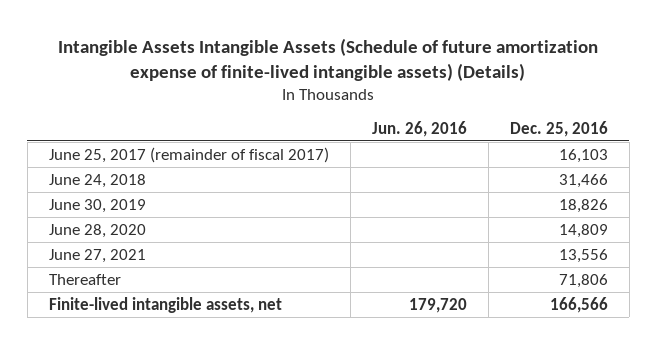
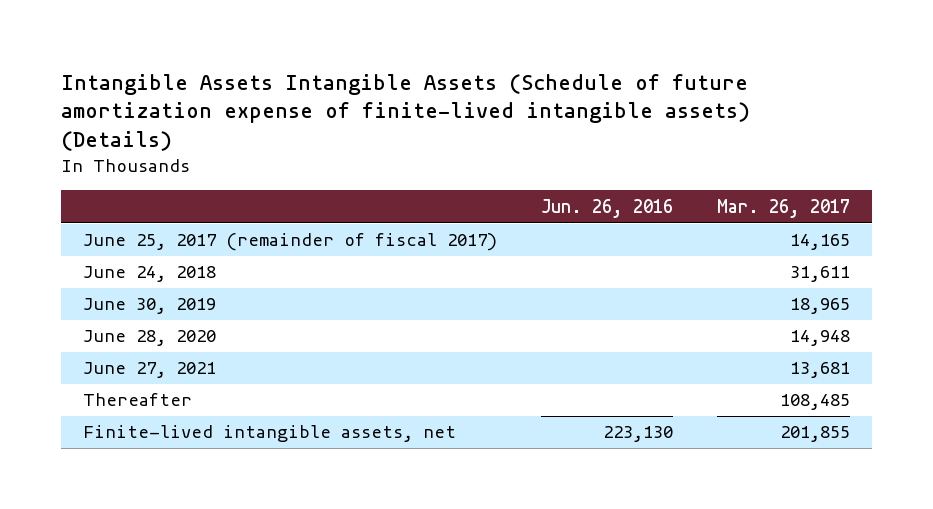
- | Jun. 26, 2016 | Dec. 25, 2016
+ | Jun. 26, 2016 | Mar. 26, 2017
- Finite-lived intangible assets, net | 179,720 | 166,566
+ Finite-lived intangible assets, net | 223,130 | 201,855

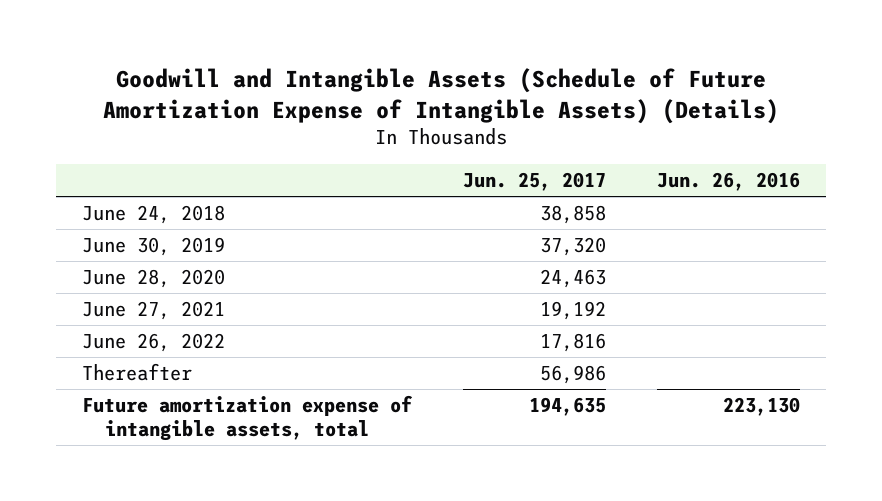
- Intangible Assets Intangible Assets (Schedule of future amortization expense of finite-lived intangible assets) (Details)
+ Goodwill and Intangible Assets (Schedule of Future Amortization Expense of Intangible Assets) (Details)
- | Jun. 26, 2016 | Mar. 26, 2017
+ | Jun. 25, 2017 | Jun. 26, 2016
- June 25, 2017 (remainder of fiscal 2017) | | 14,165
+ June 26, 2022 | 17,816 |
- Finite-lived intangible assets, net | 223,130 | 201,855
+ Future amortization expense of intangible assets, total | 194,635 | 223,130

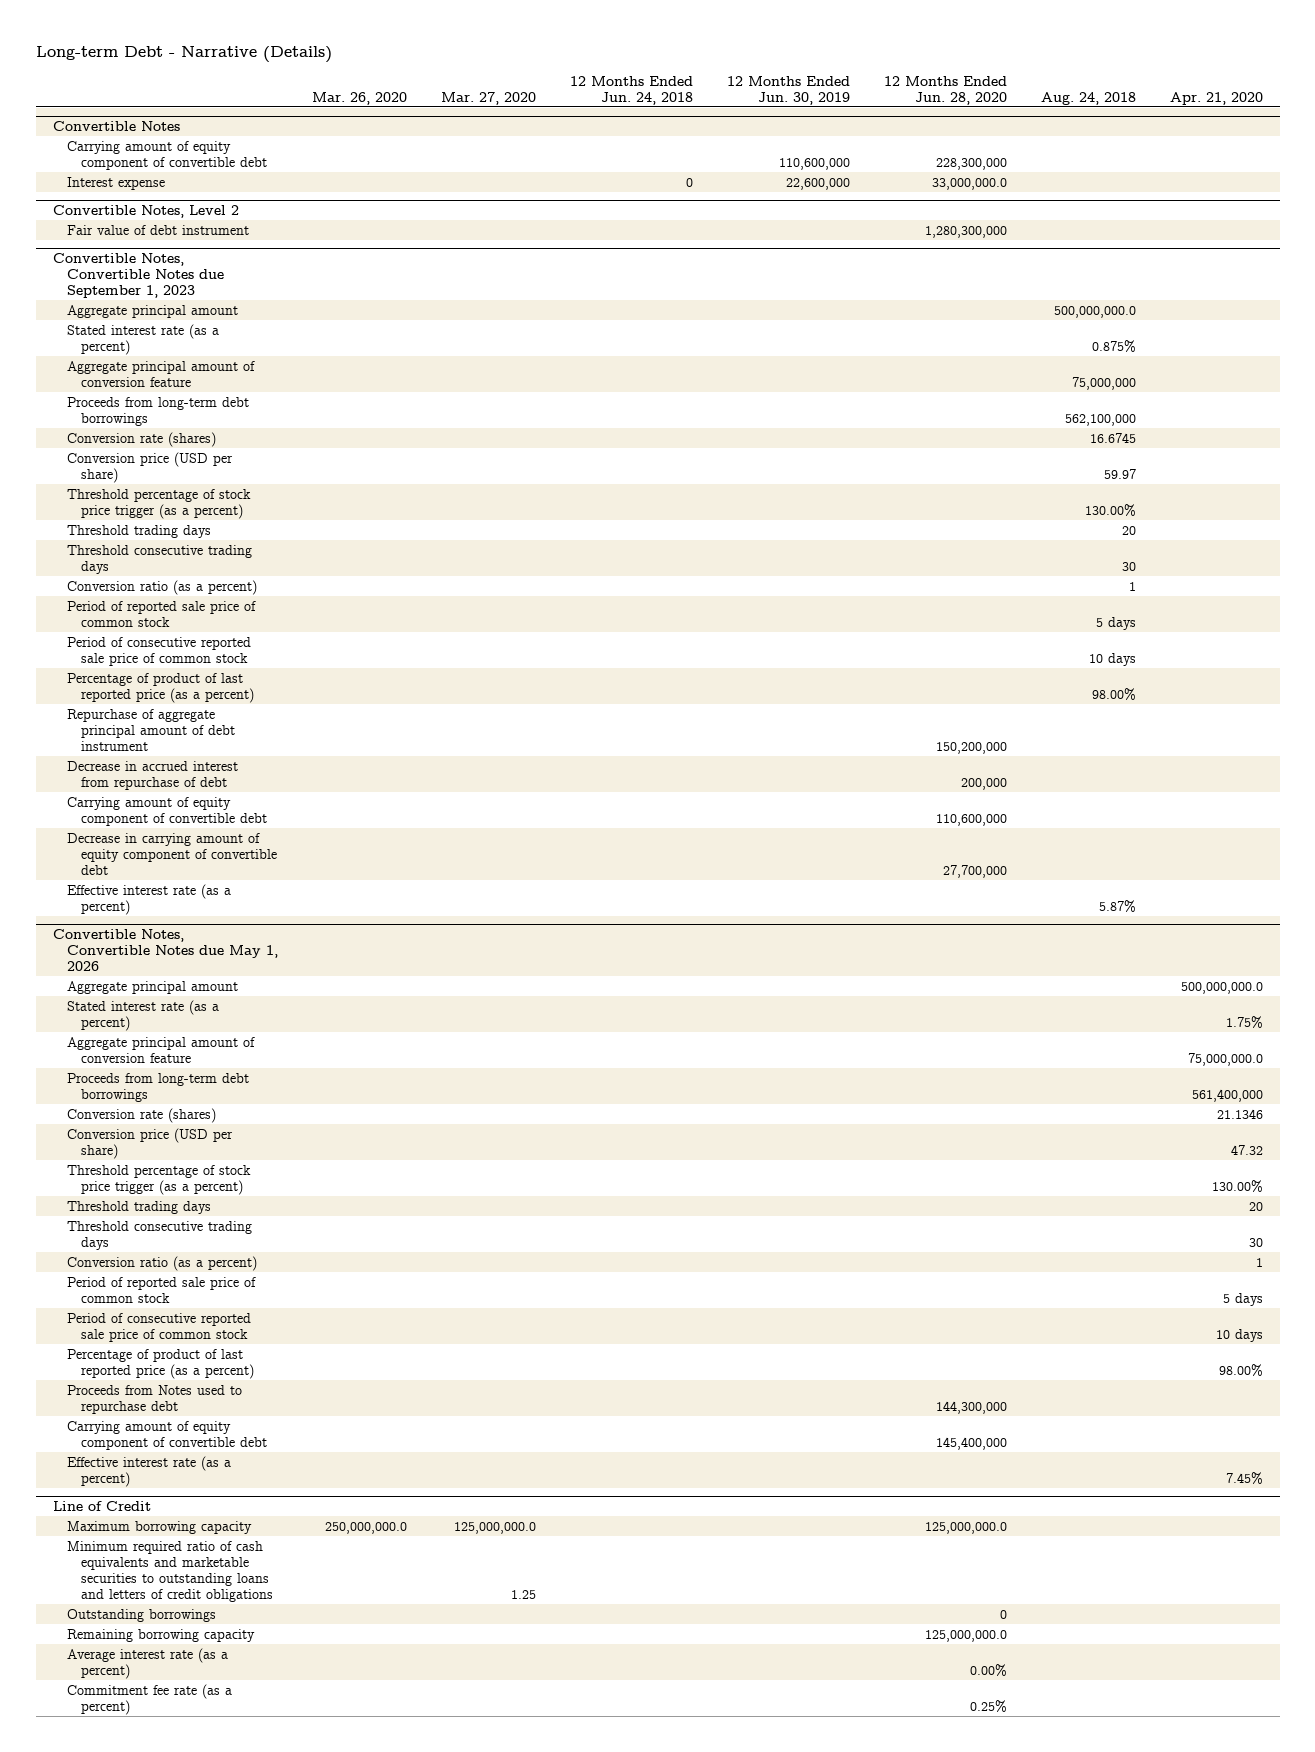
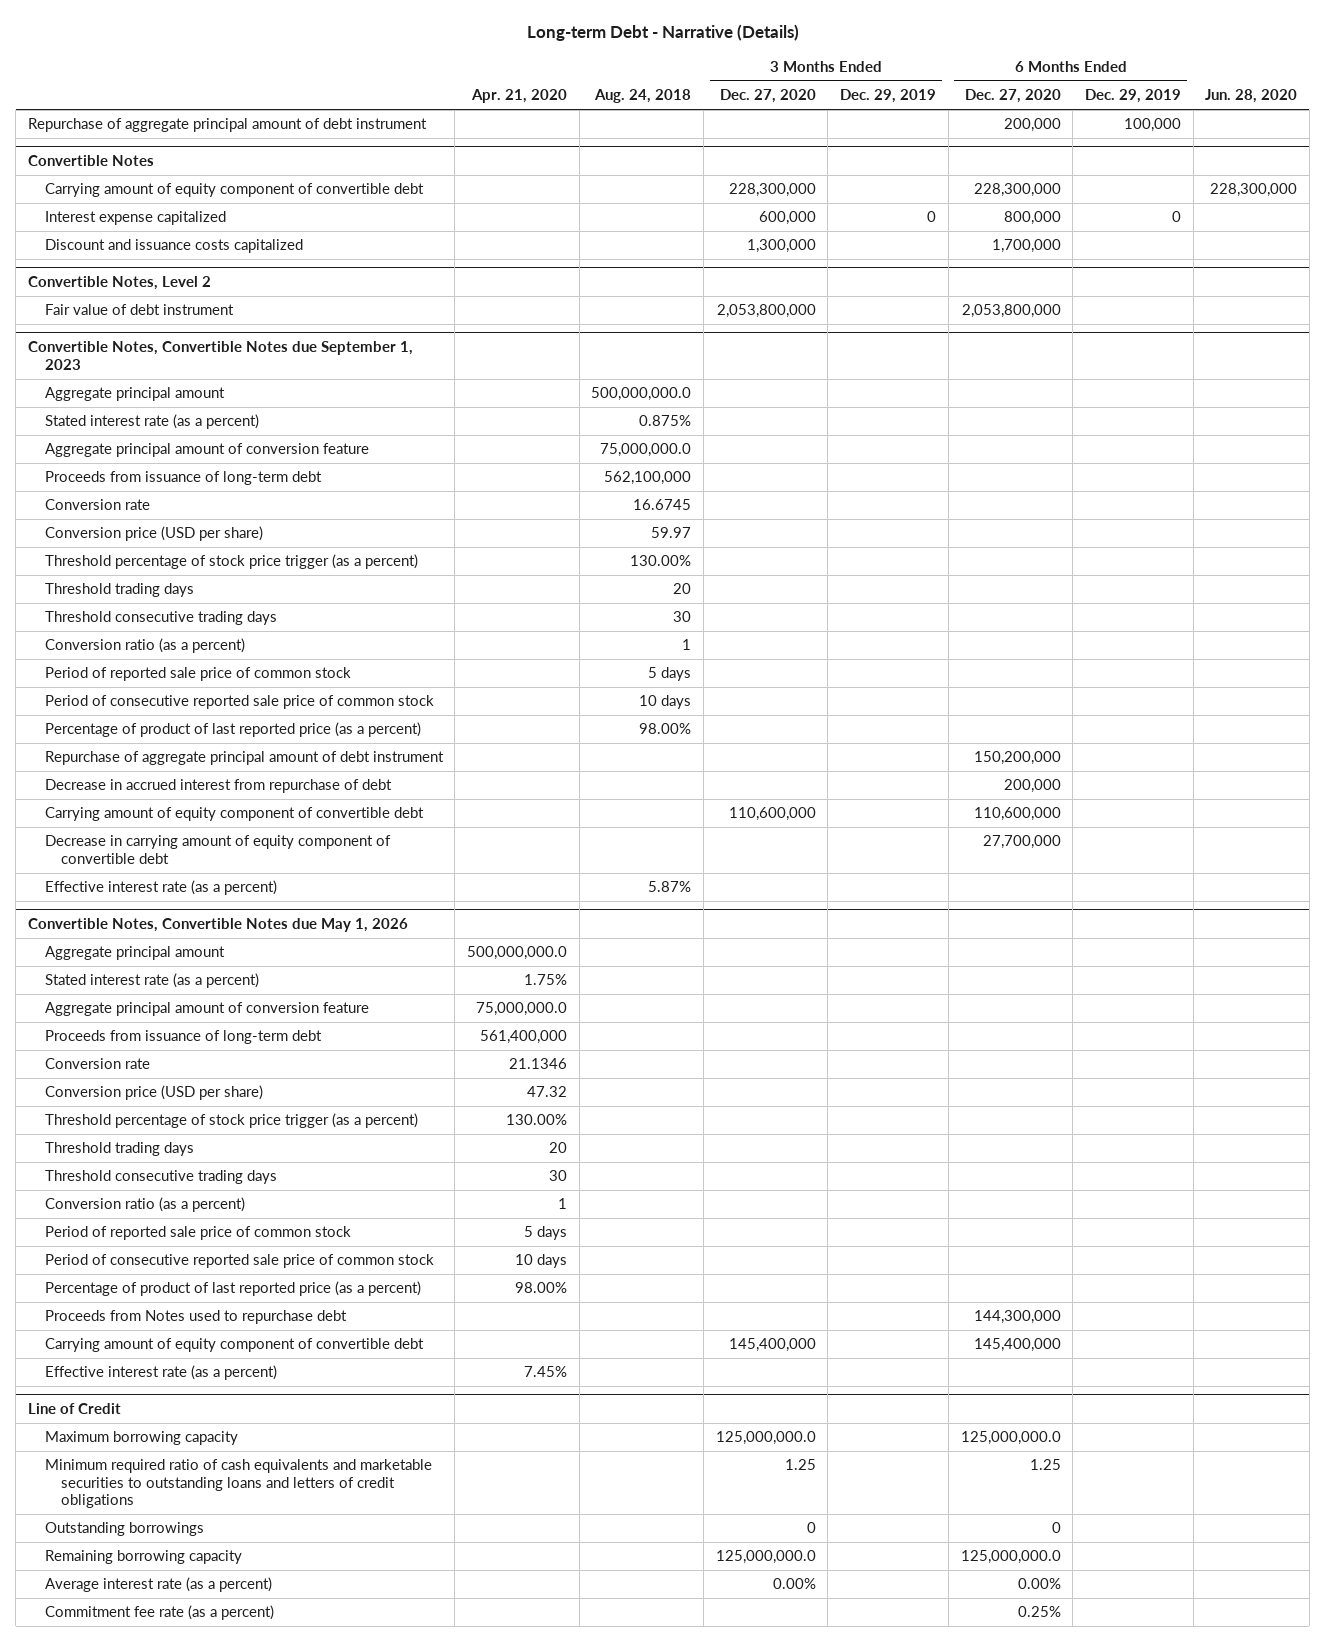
- | Mar. 26, 2020 | Mar. 27, 2020 | 12 Months Ended Jun. 24, 2018 | 12 Months Ended Jun. 30, 2019 | 12 Months Ended Jun. 28, 2020 | Aug. 24, 2018 | Apr. 21, 2020
+ | Apr. 21, 2020 | Aug. 24, 2018 | 3 Months Ended Dec. 27, 2020 | 3 Months Ended Dec. 29, 2019 | 6 Months Ended Dec. 27, 2020 | 6 Months Ended Dec. 29, 2019 | Jun. 28, 2020
+ Repurchase of aggregate principal amount of debt instrument | | | | | 200,000 | 100,000 |
@ Convertible Notes
- Interest expense | | | 0 | 22,600,000 | 33,000,000.0 | |
+ Interest expense capitalized | | | 600,000 | 0 | 800,000 | 0 |
+ Discount and issuance costs capitalized | | | 1,300,000 | | 1,700,000 | |
@ Convertible Notes, Convertible Notes due September 1, 2023
- Aggregate principal amount of conversion feature | | | | | | 75,000,000 |
- Proceeds from long-term debt borrowings | | | | | | 562,100,000 |
- Conversion rate (shares) | | | | | | 16.6745 |
+ Aggregate principal amount of conversion feature | | 75,000,000.0 | | | | |
+ Proceeds from issuance of long-term debt | | 562,100,000 | | | | |
+ Conversion rate | | 16.6745 | | | | |
@ Convertible Notes, Convertible Notes due May 1, 2026
- Proceeds from long-term debt borrowings | | | | | | | 561,400,000
- Conversion rate (shares) | | | | | | | 21.1346
+ Proceeds from issuance of long-term debt | 561,400,000 | | | | | |
+ Conversion rate | 21.1346 | | | | | |

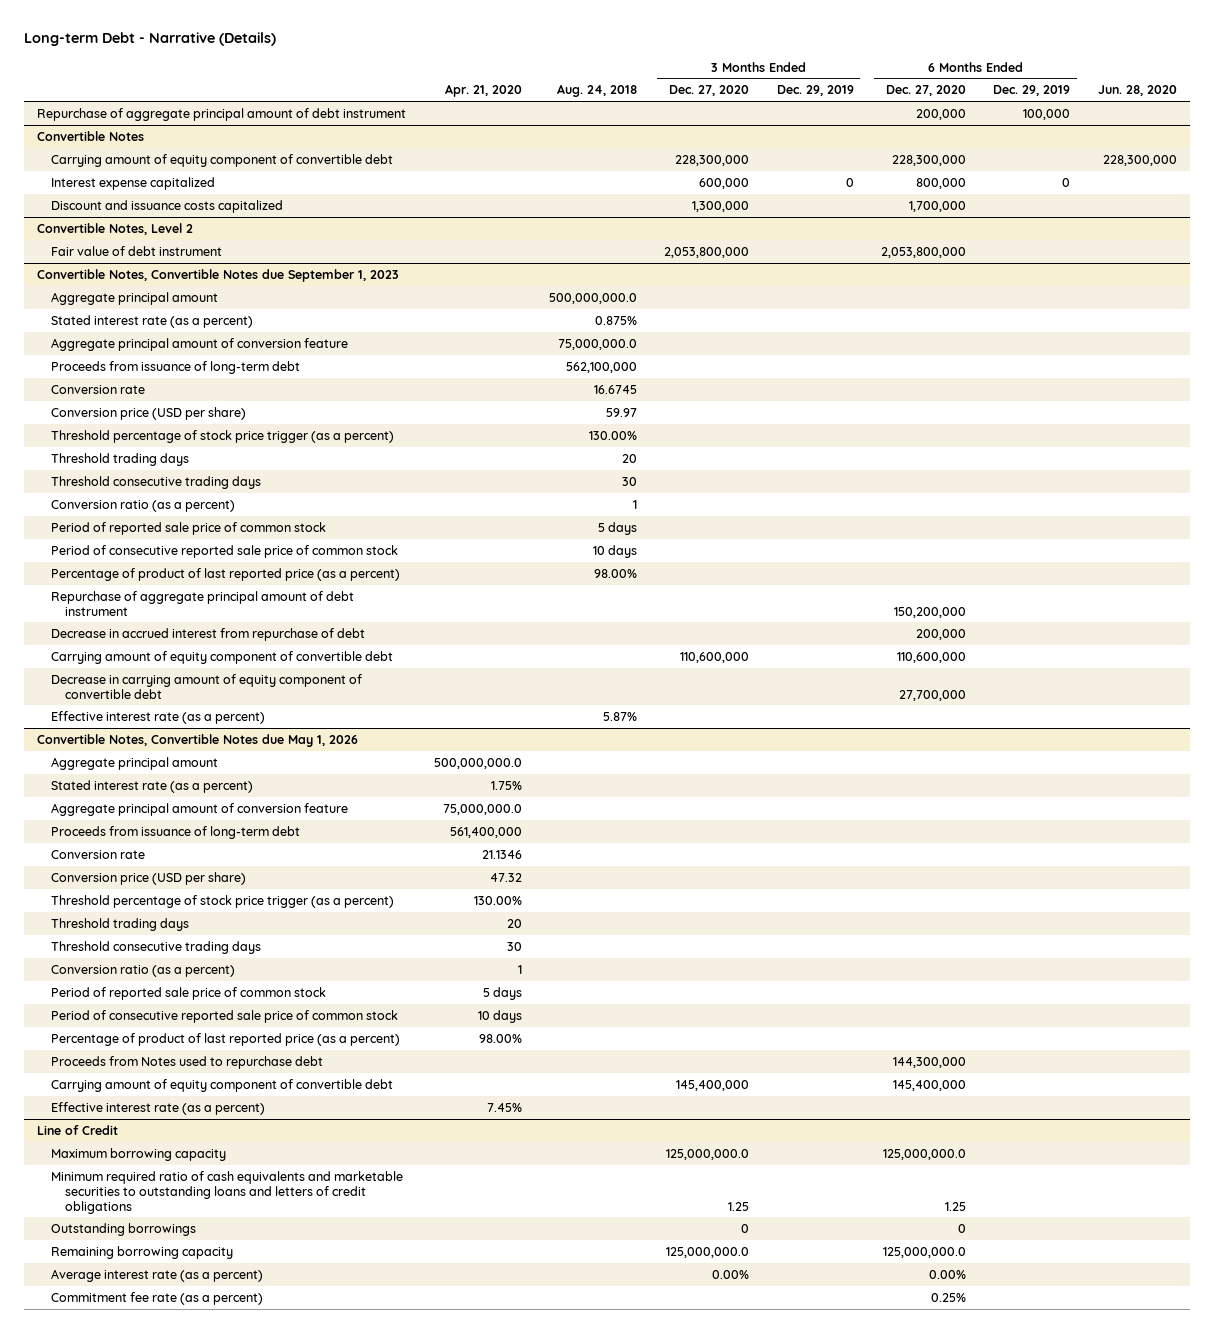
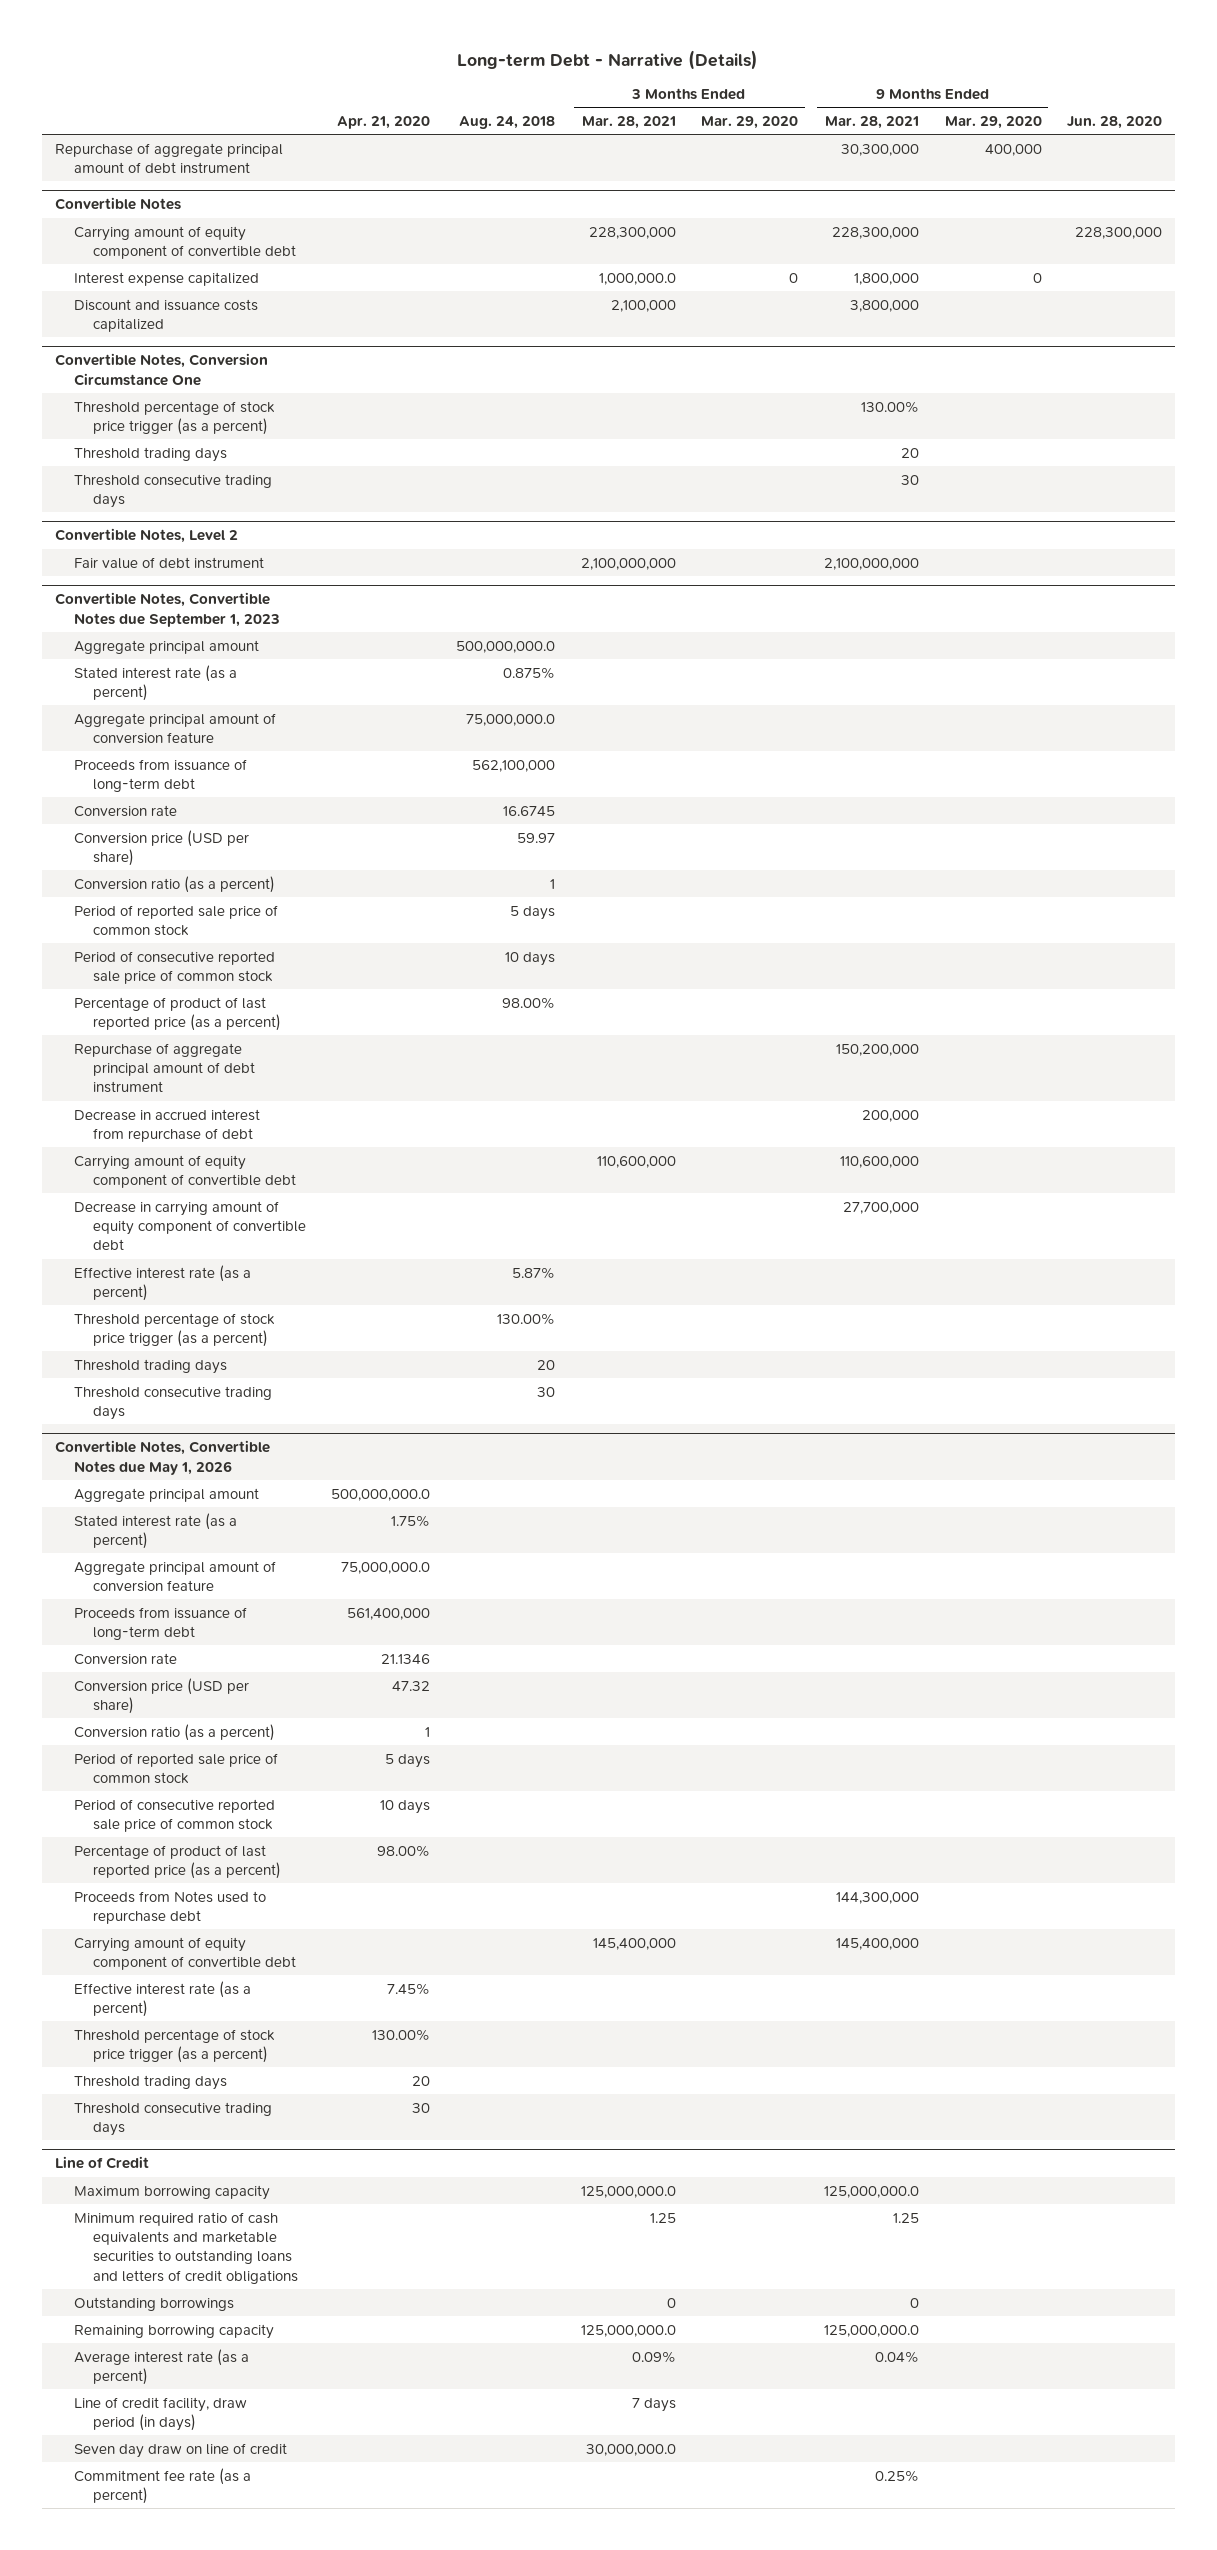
- | Apr. 21, 2020 | Aug. 24, 2018 | 3 Months Ended Dec. 27, 2020 | 3 Months Ended Dec. 29, 2019 | 6 Months Ended Dec. 27, 2020 | 6 Months Ended Dec. 29, 2019 | Jun. 28, 2020
+ | Apr. 21, 2020 | Aug. 24, 2018 | 3 Months Ended Mar. 28, 2021 | 3 Months Ended Mar. 29, 2020 | 9 Months Ended Mar. 28, 2021 | 9 Months Ended Mar. 29, 2020 | Jun. 28, 2020
+ Convertible Notes, Conversion Circumstance One
+ Threshold percentage of stock price trigger (as a percent) | | | | | 130.00% | |
+ Threshold trading days | | | | | 20 | |
+ Threshold consecutive trading days | | | | | 30 | |
@ Convertible Notes, Convertible Notes due September 1, 2023
moved down: Threshold percentage of stock price trigger (as a percent) | | 130.00% | | | | |
moved down: Threshold trading days | | 20 | | | | |
moved down: Threshold consecutive trading days | | 30 | | | | |
@ Convertible Notes, Convertible Notes due May 1, 2026
moved down: Threshold percentage of stock price trigger (as a percent) | 130.00% | | | | | |
moved down: Threshold trading days | 20 | | | | | |
moved down: Threshold consecutive trading days | 30 | | | | | |
@ Line of Credit
+ Line of credit facility, draw period (in days) | | | 7 days | | | |
+ Seven day draw on line of credit | | | 30,000,000.0 | | | |

